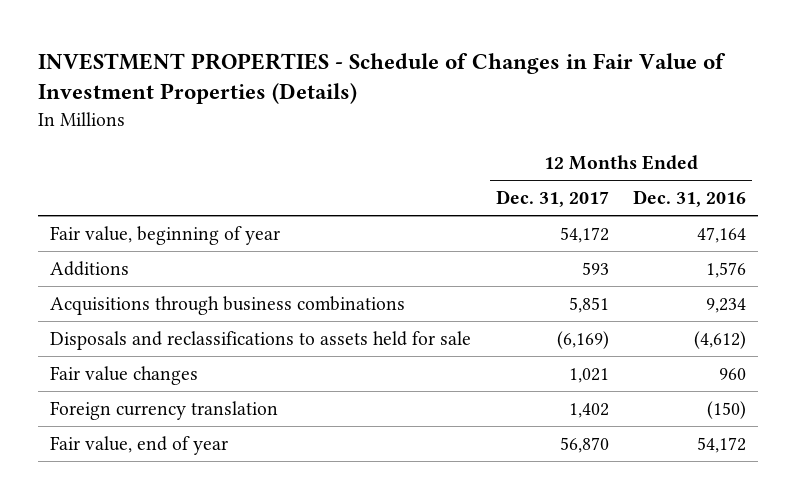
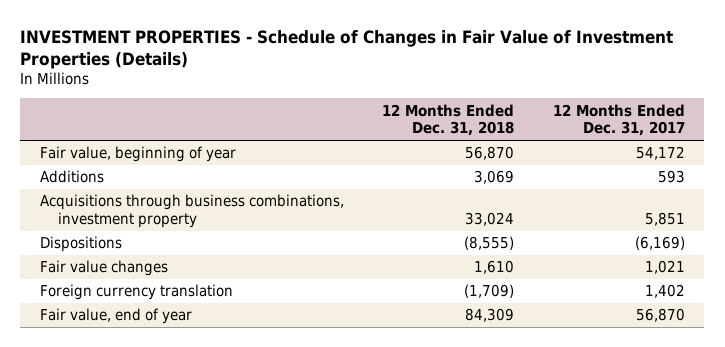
- | 12 Months Ended Dec. 31, 2017 | 12 Months Ended Dec. 31, 2016
+ | 12 Months Ended Dec. 31, 2018 | 12 Months Ended Dec. 31, 2017
- Acquisitions through business combinations | 5,851 | 9,234
- Disposals and reclassifications to assets held for sale | (6,169) | (4,612)
+ Acquisitions through business combinations, investment property | 33,024 | 5,851
+ Dispositions | (8,555) | (6,169)

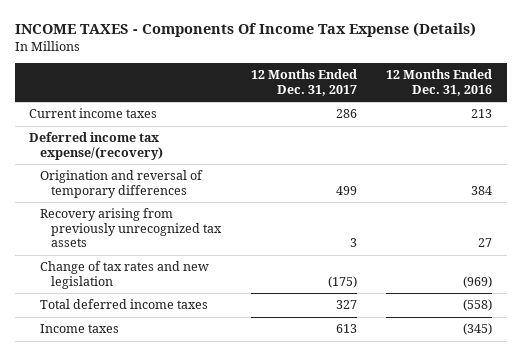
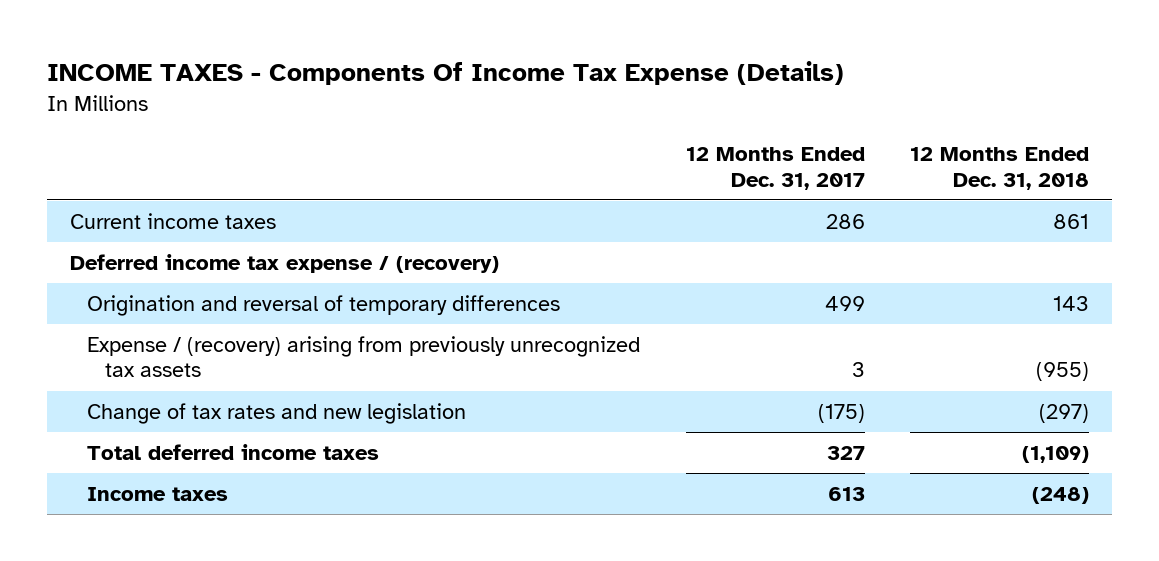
- | 12 Months Ended Dec. 31, 2017 | 12 Months Ended Dec. 31, 2016
+ | 12 Months Ended Dec. 31, 2017 | 12 Months Ended Dec. 31, 2018
- Deferred income tax expense/(recovery)
+ Deferred income tax expense / (recovery)
- Recovery arising from previously unrecognized tax assets | 3 | 27
+ Expense / (recovery) arising from previously unrecognized tax assets | 3 | (955)

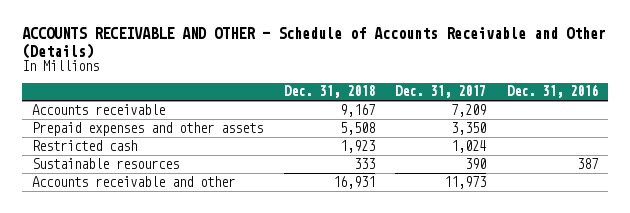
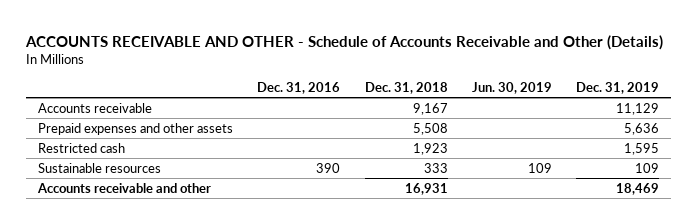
- | Dec. 31, 2018 | Dec. 31, 2017 | Dec. 31, 2016
+ | Dec. 31, 2016 | Dec. 31, 2018 | Jun. 30, 2019 | Dec. 31, 2019
- Sustainable resources | 333 | 390 | 387
+ Sustainable resources | 390 | 333 | 109 | 109

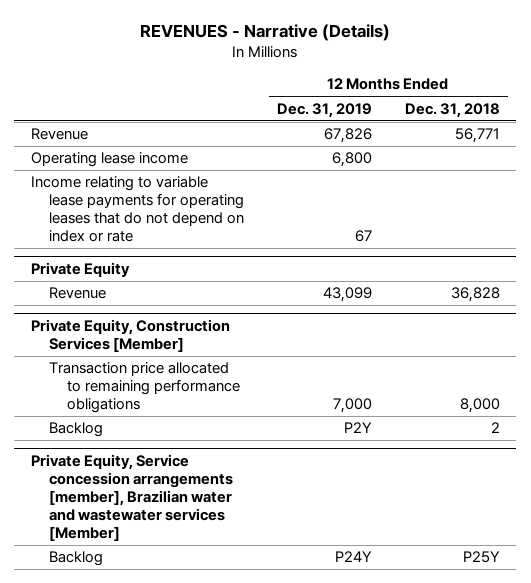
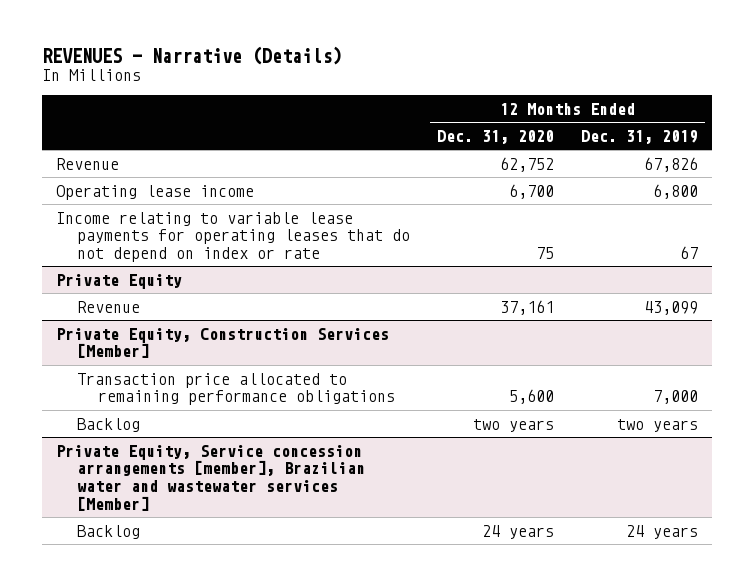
- | 12 Months Ended Dec. 31, 2019 | 12 Months Ended Dec. 31, 2018
+ | 12 Months Ended Dec. 31, 2020 | 12 Months Ended Dec. 31, 2019
@ Private Equity, Construction Services [Member]
- Backlog | P2Y | 2
+ Backlog | two years | two years
@ Private Equity, Service concession arrangements [member], Brazilian water and wastewater services [Member]
- Backlog | P24Y | P25Y
+ Backlog | 24 years | 24 years

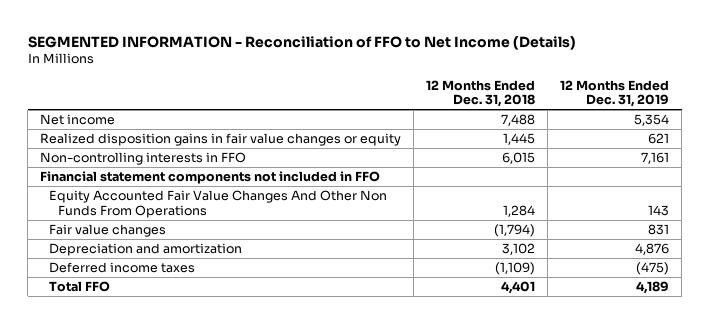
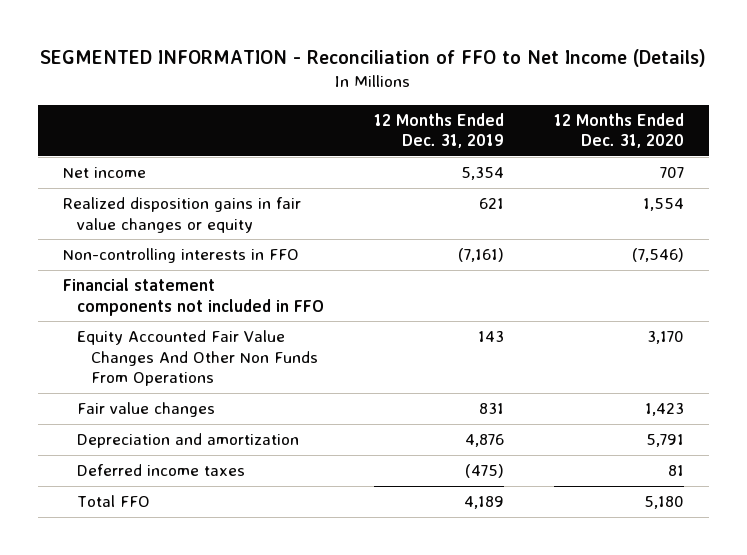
- | 12 Months Ended Dec. 31, 2018 | 12 Months Ended Dec. 31, 2019
+ | 12 Months Ended Dec. 31, 2019 | 12 Months Ended Dec. 31, 2020
- Non-controlling interests in FFO | 6,015 | 7,161
+ Non-controlling interests in FFO | (7,161) | (7,546)

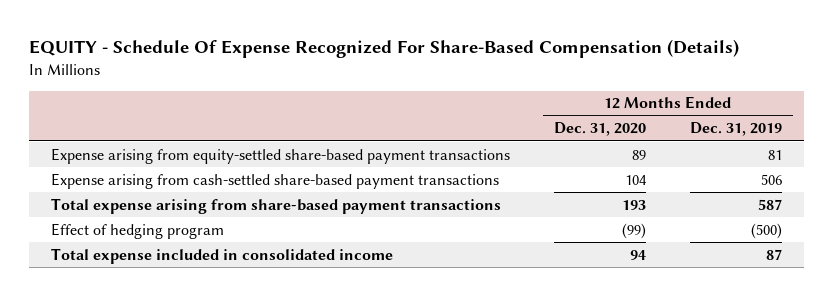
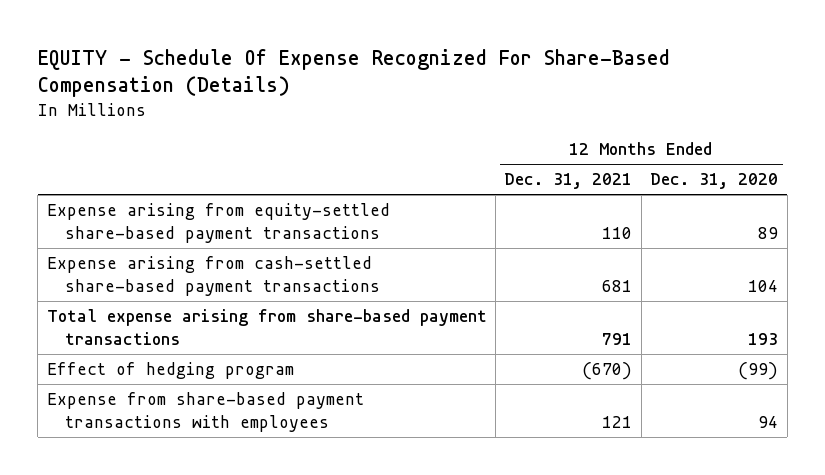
- | 12 Months Ended Dec. 31, 2020 | 12 Months Ended Dec. 31, 2019
+ | 12 Months Ended Dec. 31, 2021 | 12 Months Ended Dec. 31, 2020
- Total expense included in consolidated income | 94 | 87
+ Expense from share-based payment transactions with employees | 121 | 94

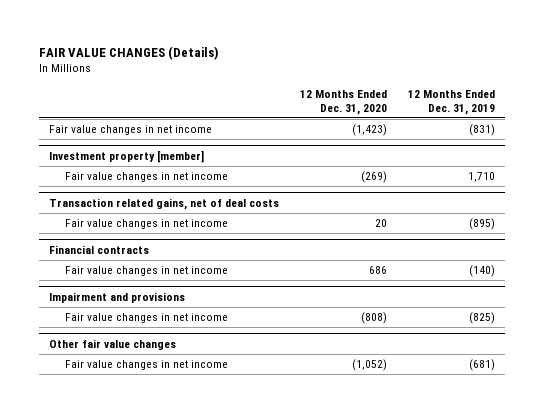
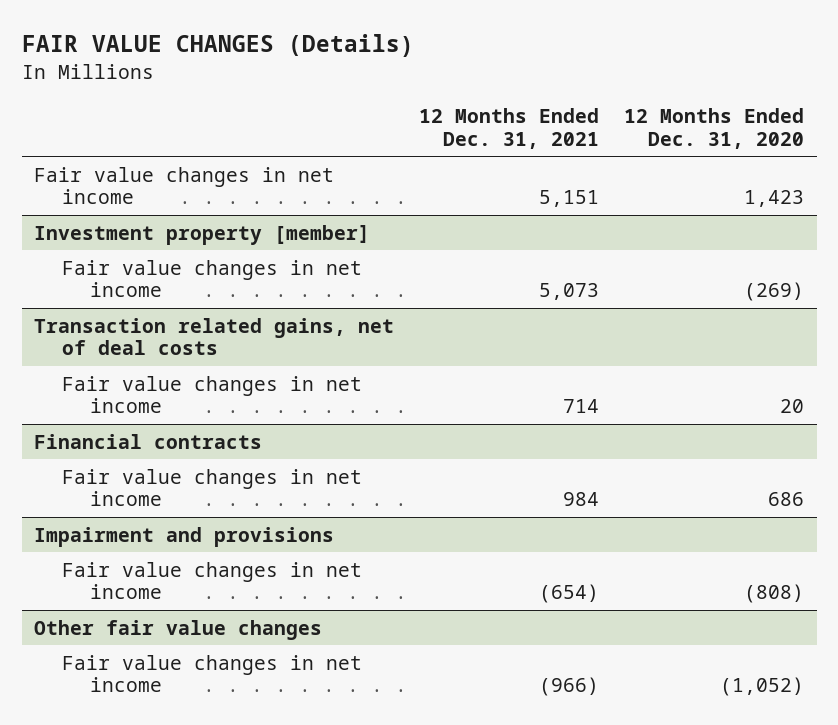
- | 12 Months Ended Dec. 31, 2020 | 12 Months Ended Dec. 31, 2019
+ | 12 Months Ended Dec. 31, 2021 | 12 Months Ended Dec. 31, 2020
- Fair value changes in net income | (1,423) | (831)
+ Fair value changes in net income | 5,151 | 1,423

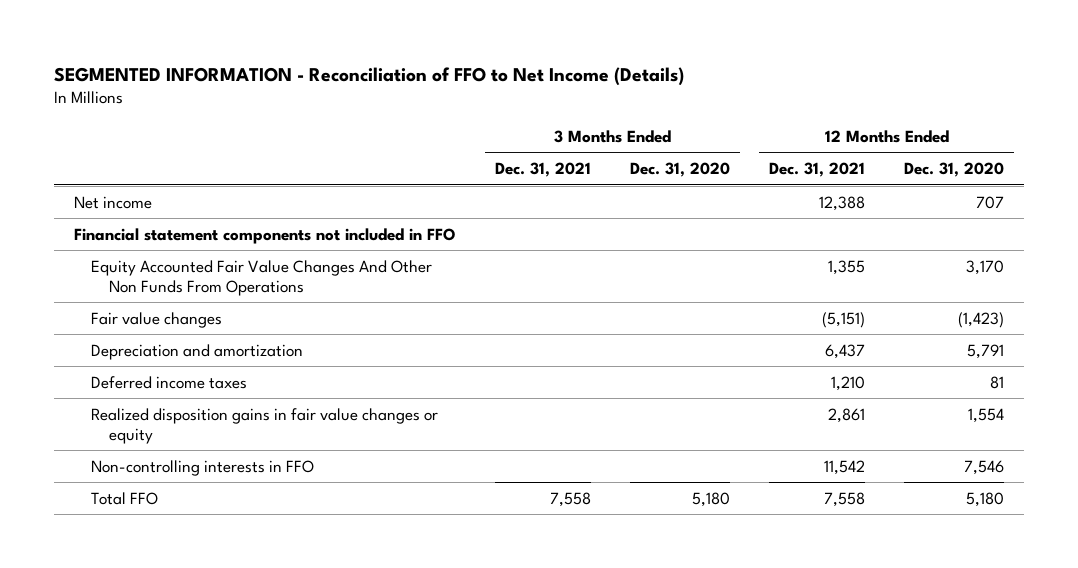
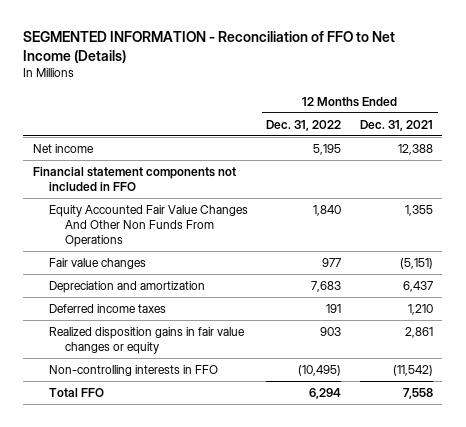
- | 3 Months Ended Dec. 31, 2021 | 3 Months Ended Dec. 31, 2020 | 12 Months Ended Dec. 31, 2021 | 12 Months Ended Dec. 31, 2020
+ | 12 Months Ended Dec. 31, 2022 | 12 Months Ended Dec. 31, 2021
- Non-controlling interests in FFO | | | 11,542 | 7,546
+ Non-controlling interests in FFO | (10,495) | (11,542)

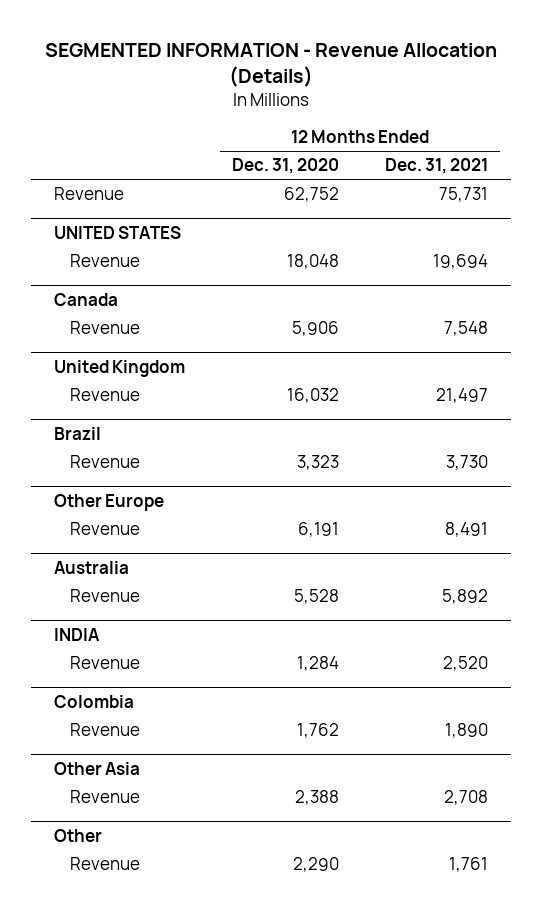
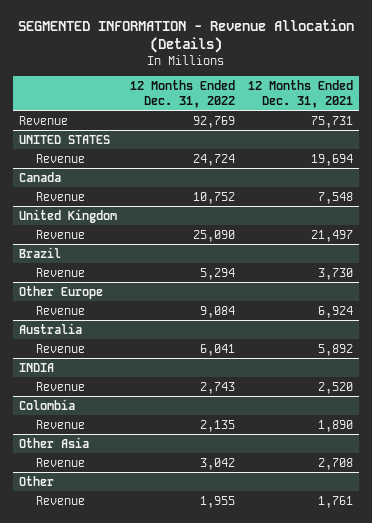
- | 12 Months Ended Dec. 31, 2020 | 12 Months Ended Dec. 31, 2021
+ | 12 Months Ended Dec. 31, 2022 | 12 Months Ended Dec. 31, 2021
@ Other Europe
- Revenue | 6,191 | 8,491
+ Revenue | 9,084 | 6,924

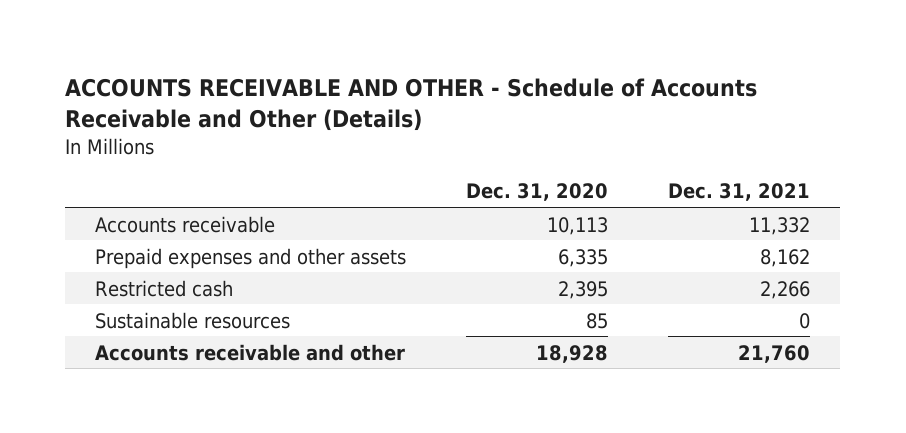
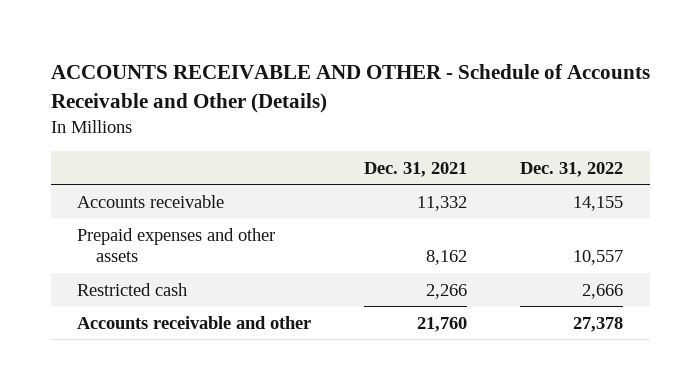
- | Dec. 31, 2020 | Dec. 31, 2021
+ | Dec. 31, 2021 | Dec. 31, 2022
- Sustainable resources | 85 | 0

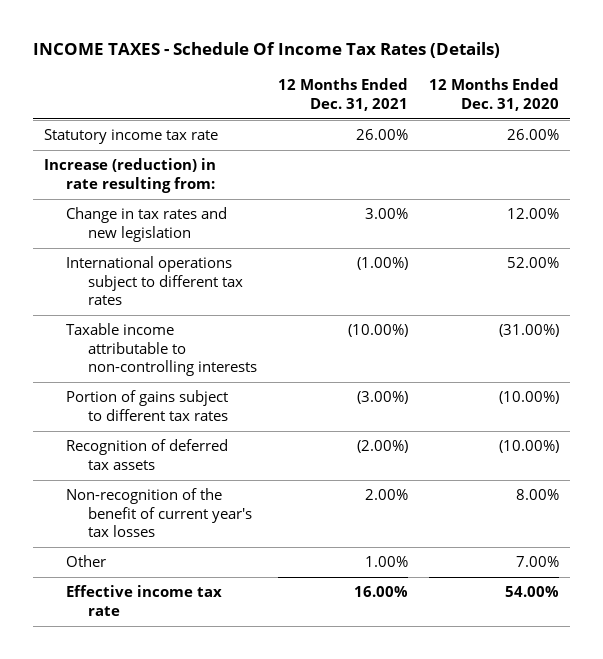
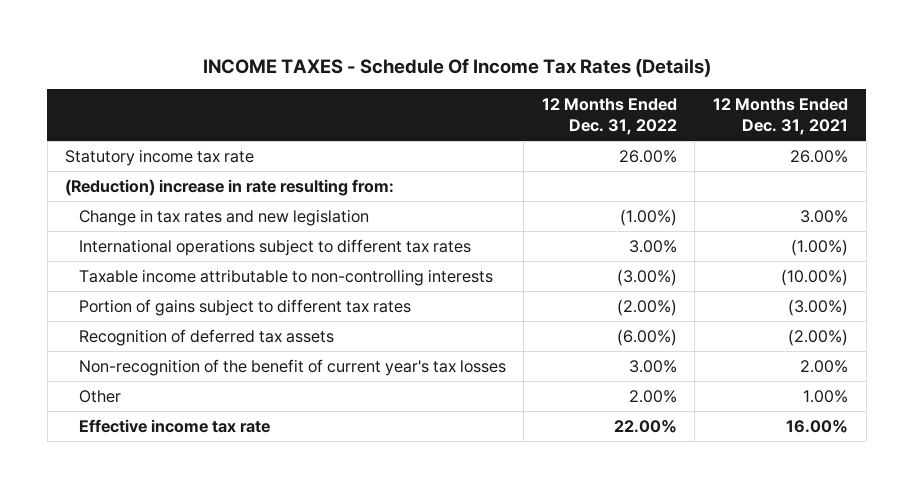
- | 12 Months Ended Dec. 31, 2021 | 12 Months Ended Dec. 31, 2020
+ | 12 Months Ended Dec. 31, 2022 | 12 Months Ended Dec. 31, 2021
- Increase (reduction) in rate resulting from:
+ (Reduction) increase in rate resulting from:

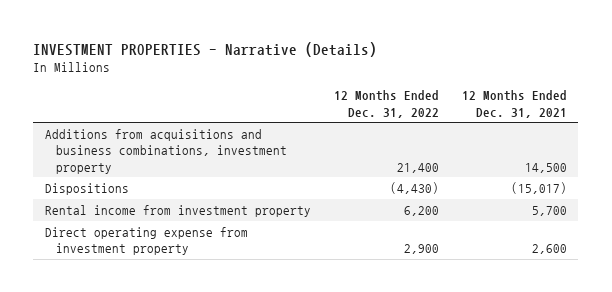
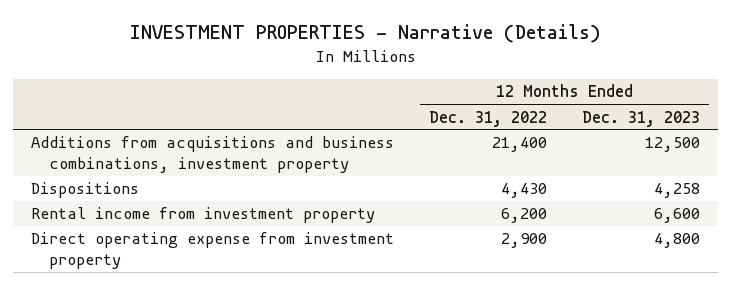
- | 12 Months Ended Dec. 31, 2022 | 12 Months Ended Dec. 31, 2021
+ | 12 Months Ended Dec. 31, 2022 | 12 Months Ended Dec. 31, 2023
- Dispositions | (4,430) | (15,017)
+ Dispositions | 4,430 | 4,258

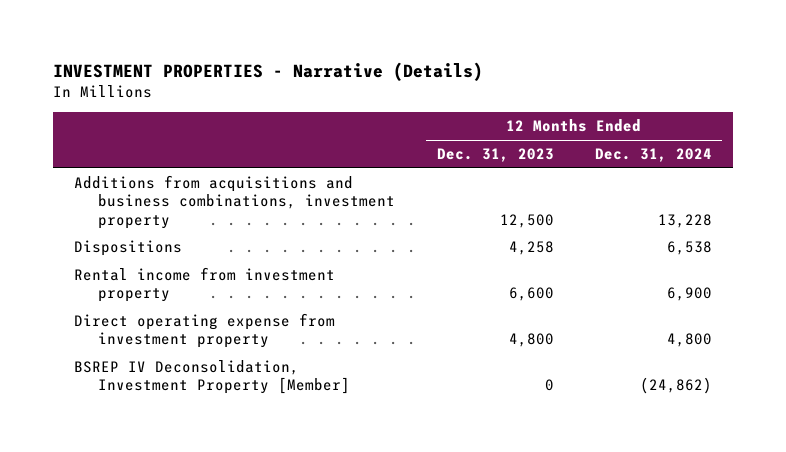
- | 12 Months Ended Dec. 31, 2022 | 12 Months Ended Dec. 31, 2023
+ | 12 Months Ended Dec. 31, 2023 | 12 Months Ended Dec. 31, 2024
+ BSREP IV Deconsolidation, Investment Property [Member] | 0 | (24,862)

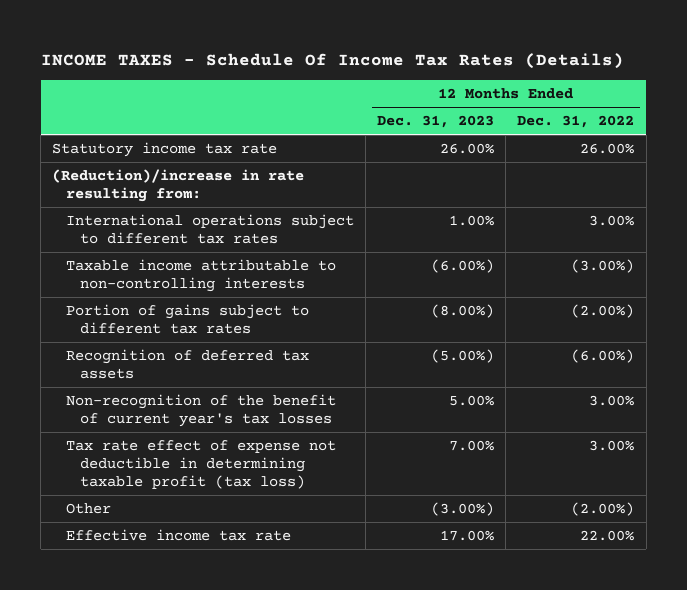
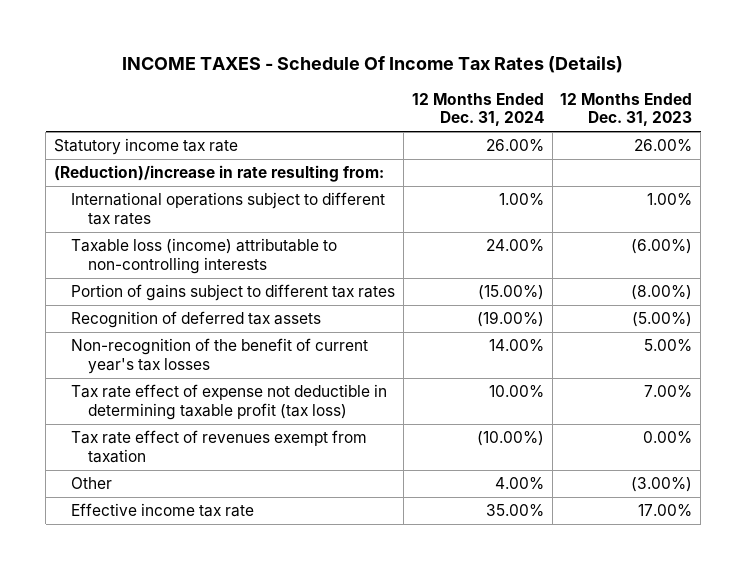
- | 12 Months Ended Dec. 31, 2023 | 12 Months Ended Dec. 31, 2022
+ | 12 Months Ended Dec. 31, 2024 | 12 Months Ended Dec. 31, 2023
- Taxable income attributable to non-controlling interests | (6.00%) | (3.00%)
+ Taxable loss (income) attributable to non-controlling interests | 24.00% | (6.00%)
+ Tax rate effect of revenues exempt from taxation | (10.00%) | 0.00%

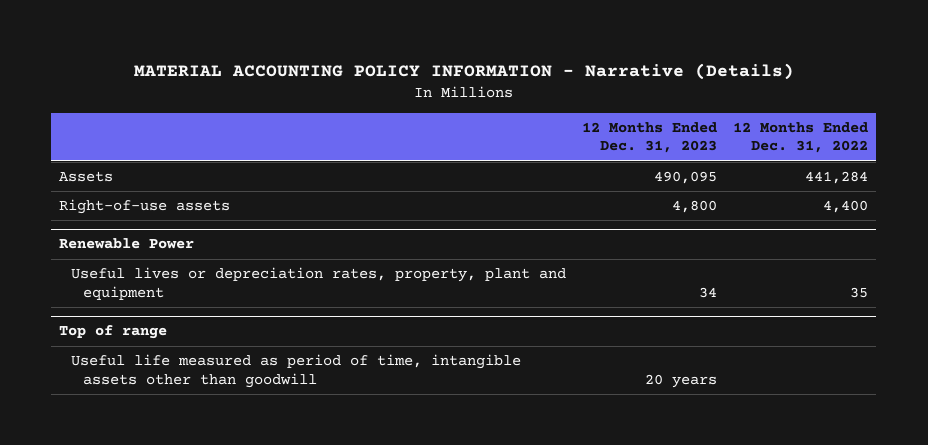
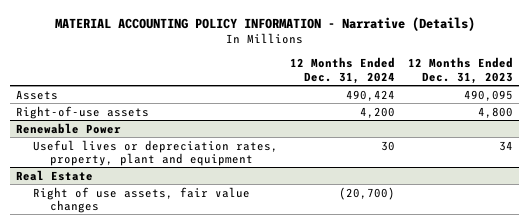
- | 12 Months Ended Dec. 31, 2023 | 12 Months Ended Dec. 31, 2022
+ | 12 Months Ended Dec. 31, 2024 | 12 Months Ended Dec. 31, 2023
- Top of range
- Useful life measured as period of time, intangible assets other than goodwill | 20 years |
+ Real Estate
+ Right of use assets, fair value changes | (20,700) |

